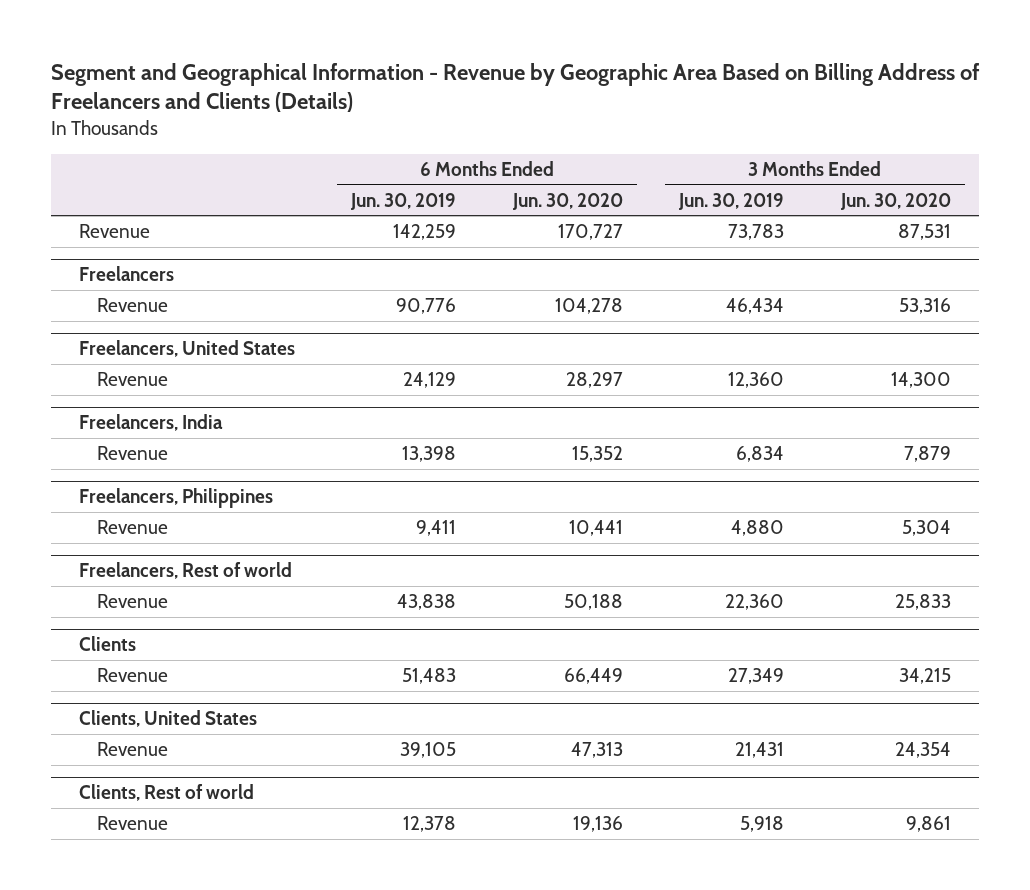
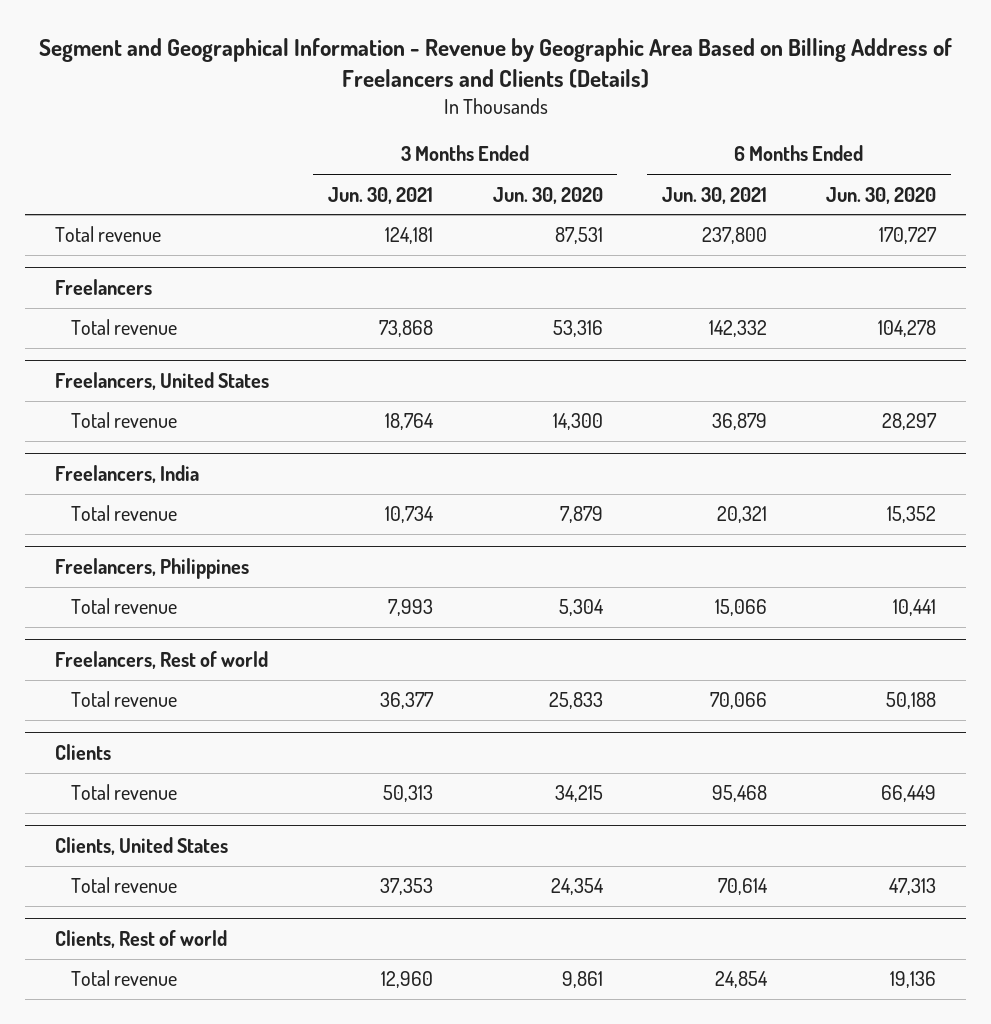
- | 6 Months Ended Jun. 30, 2019 | 6 Months Ended Jun. 30, 2020 | 3 Months Ended Jun. 30, 2019 | 3 Months Ended Jun. 30, 2020
+ | 3 Months Ended Jun. 30, 2021 | 3 Months Ended Jun. 30, 2020 | 6 Months Ended Jun. 30, 2021 | 6 Months Ended Jun. 30, 2020
- Revenue | 142,259 | 170,727 | 73,783 | 87,531
+ Total revenue | 124,181 | 87,531 | 237,800 | 170,727
@ Freelancers
- Revenue | 90,776 | 104,278 | 46,434 | 53,316
+ Total revenue | 73,868 | 53,316 | 142,332 | 104,278
@ Freelancers, United States
- Revenue | 24,129 | 28,297 | 12,360 | 14,300
+ Total revenue | 18,764 | 14,300 | 36,879 | 28,297
@ Freelancers, India
- Revenue | 13,398 | 15,352 | 6,834 | 7,879
+ Total revenue | 10,734 | 7,879 | 20,321 | 15,352
@ Freelancers, Philippines
- Revenue | 9,411 | 10,441 | 4,880 | 5,304
+ Total revenue | 7,993 | 5,304 | 15,066 | 10,441
@ Freelancers, Rest of world
- Revenue | 43,838 | 50,188 | 22,360 | 25,833
+ Total revenue | 36,377 | 25,833 | 70,066 | 50,188
@ Clients
- Revenue | 51,483 | 66,449 | 27,349 | 34,215
+ Total revenue | 50,313 | 34,215 | 95,468 | 66,449
@ Clients, United States
- Revenue | 39,105 | 47,313 | 21,431 | 24,354
+ Total revenue | 37,353 | 24,354 | 70,614 | 47,313
@ Clients, Rest of world
- Revenue | 12,378 | 19,136 | 5,918 | 9,861
+ Total revenue | 12,960 | 9,861 | 24,854 | 19,136

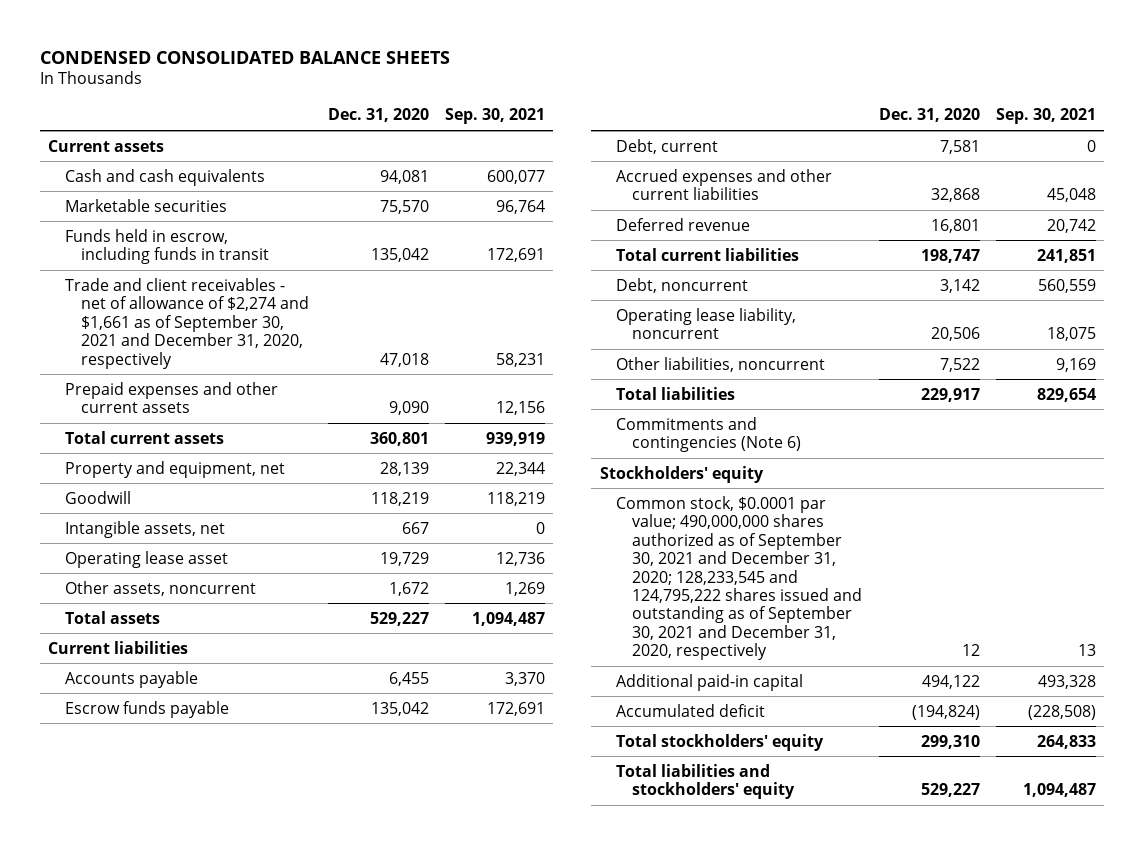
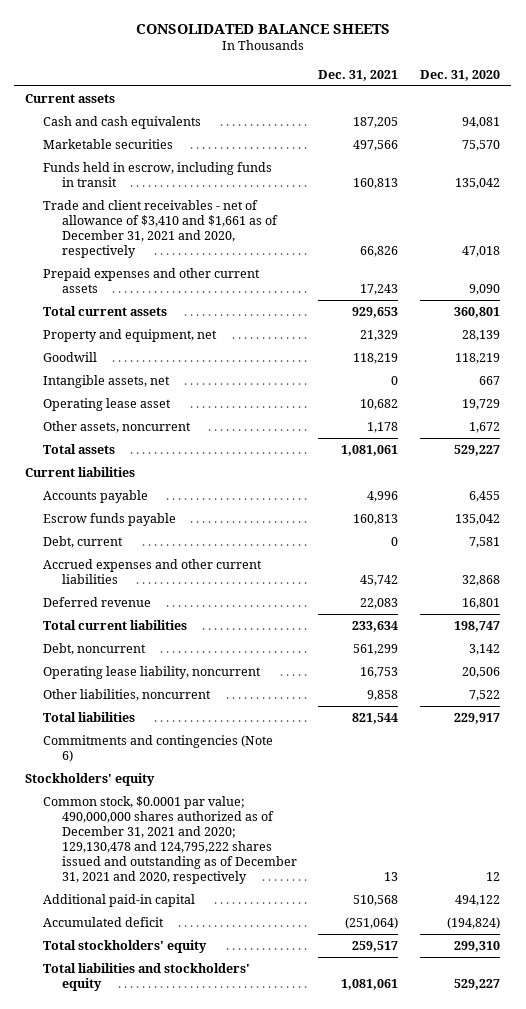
- CONDENSED CONSOLIDATED BALANCE SHEETS
+ CONSOLIDATED BALANCE SHEETS
- | Dec. 31, 2020 | Sep. 30, 2021
+ | Dec. 31, 2021 | Dec. 31, 2020
- Trade and client receivables - net of allowance of $2,274 and $1,661 as of September 30, 2021 and December 31, 2020, respectively | 47,018 | 58,231
+ Trade and client receivables - net of allowance of $3,410 and $1,661 as of December 31, 2021 and 2020, respectively | 66,826 | 47,018
- Common stock, $0.0001 par value; 490,000,000 shares authorized as of September 30, 2021 and December 31, 2020; 128,233,545 and 124,795,222 shares issued and outstanding as of September 30, 2021 and December 31, 2020, respectively | 12 | 13
+ Common stock, $0.0001 par value; 490,000,000 shares authorized as of December 31, 2021 and 2020; 129,130,478 and 124,795,222 shares issued and outstanding as of December 31, 2021 and 2020, respectively | 13 | 12

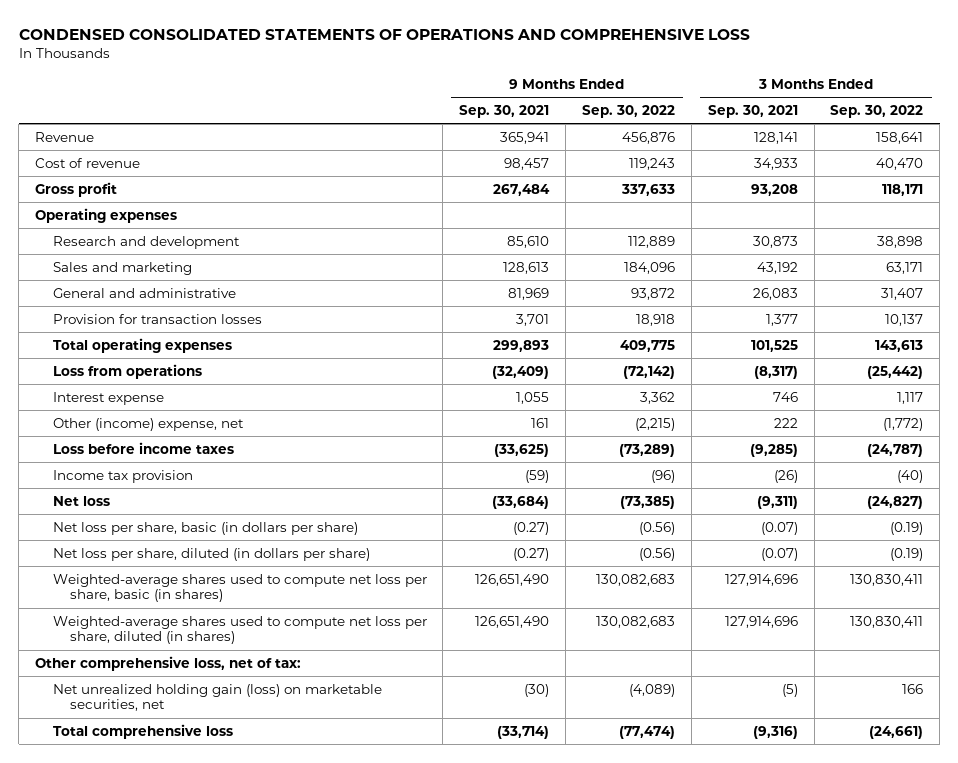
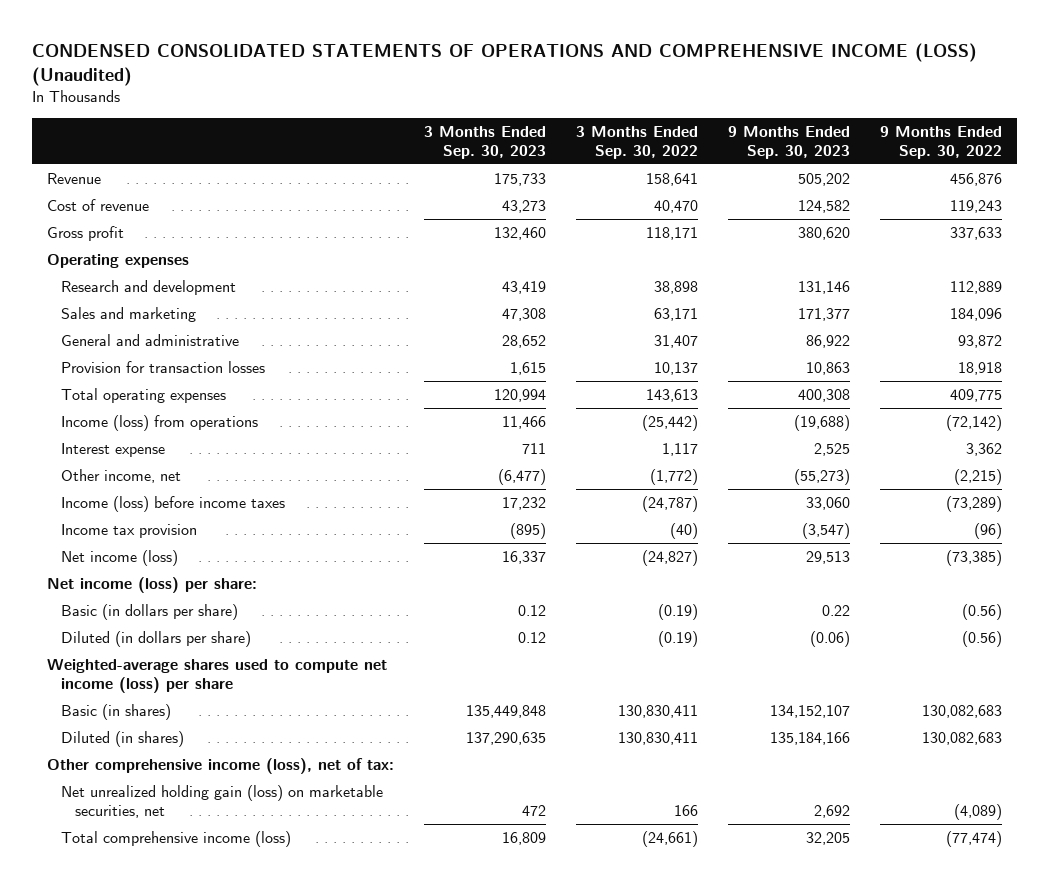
- CONDENSED CONSOLIDATED STATEMENTS OF OPERATIONS AND COMPREHENSIVE LOSS
+ CONDENSED CONSOLIDATED STATEMENTS OF OPERATIONS AND COMPREHENSIVE INCOME (LOSS) (Unaudited)
- | 9 Months Ended Sep. 30, 2021 | 9 Months Ended Sep. 30, 2022 | 3 Months Ended Sep. 30, 2021 | 3 Months Ended Sep. 30, 2022
+ | 3 Months Ended Sep. 30, 2023 | 3 Months Ended Sep. 30, 2022 | 9 Months Ended Sep. 30, 2023 | 9 Months Ended Sep. 30, 2022
- Loss from operations | (32,409) | (72,142) | (8,317) | (25,442)
+ Income (loss) from operations | 11,466 | (25,442) | (19,688) | (72,142)
- Other (income) expense, net | 161 | (2,215) | 222 | (1,772)
- Loss before income taxes | (33,625) | (73,289) | (9,285) | (24,787)
+ Other income, net | (6,477) | (1,772) | (55,273) | (2,215)
+ Income (loss) before income taxes | 17,232 | (24,787) | 33,060 | (73,289)
- Net loss | (33,684) | (73,385) | (9,311) | (24,827)
- Net loss per share, basic (in dollars per share) | (0.27) | (0.56) | (0.07) | (0.19)
- Net loss per share, diluted (in dollars per share) | (0.27) | (0.56) | (0.07) | (0.19)
- Weighted-average shares used to compute net loss per share, basic (in shares) | 126,651,490 | 130,082,683 | 127,914,696 | 130,830,411
- Weighted-average shares used to compute net loss per share, diluted (in shares) | 126,651,490 | 130,082,683 | 127,914,696 | 130,830,411
- Other comprehensive loss, net of tax:
+ Net income (loss) | 16,337 | (24,827) | 29,513 | (73,385)
+ Net income (loss) per share:
+ Basic (in dollars per share) | 0.12 | (0.19) | 0.22 | (0.56)
+ Diluted (in dollars per share) | 0.12 | (0.19) | (0.06) | (0.56)
+ Weighted-average shares used to compute net income (loss) per share
+ Basic (in shares) | 135,449,848 | 130,830,411 | 134,152,107 | 130,082,683
+ Diluted (in shares) | 137,290,635 | 130,830,411 | 135,184,166 | 130,082,683
+ Other comprehensive income (loss), net of tax:
- Total comprehensive loss | (33,714) | (77,474) | (9,316) | (24,661)
+ Total comprehensive income (loss) | 16,809 | (24,661) | 32,205 | (77,474)

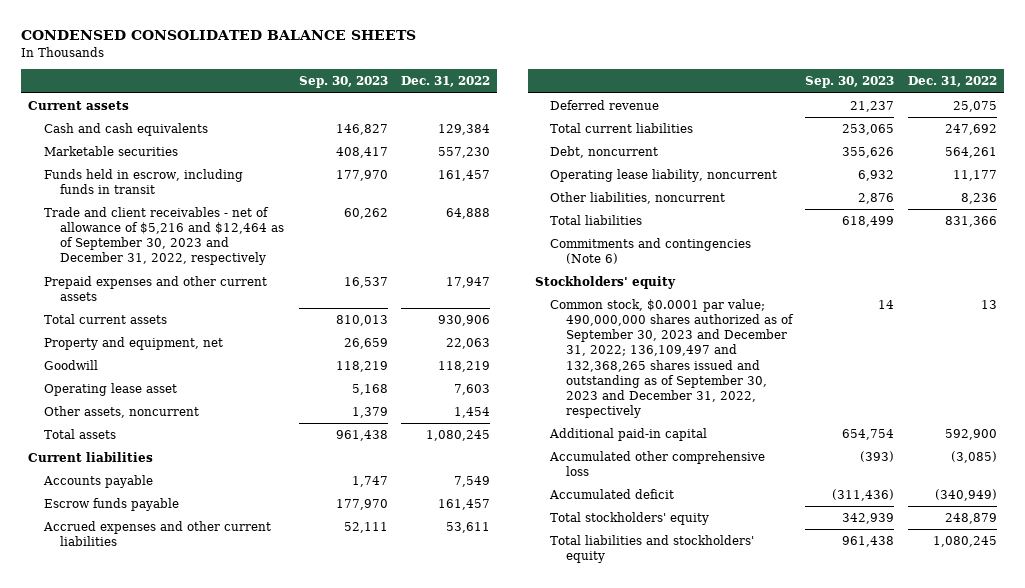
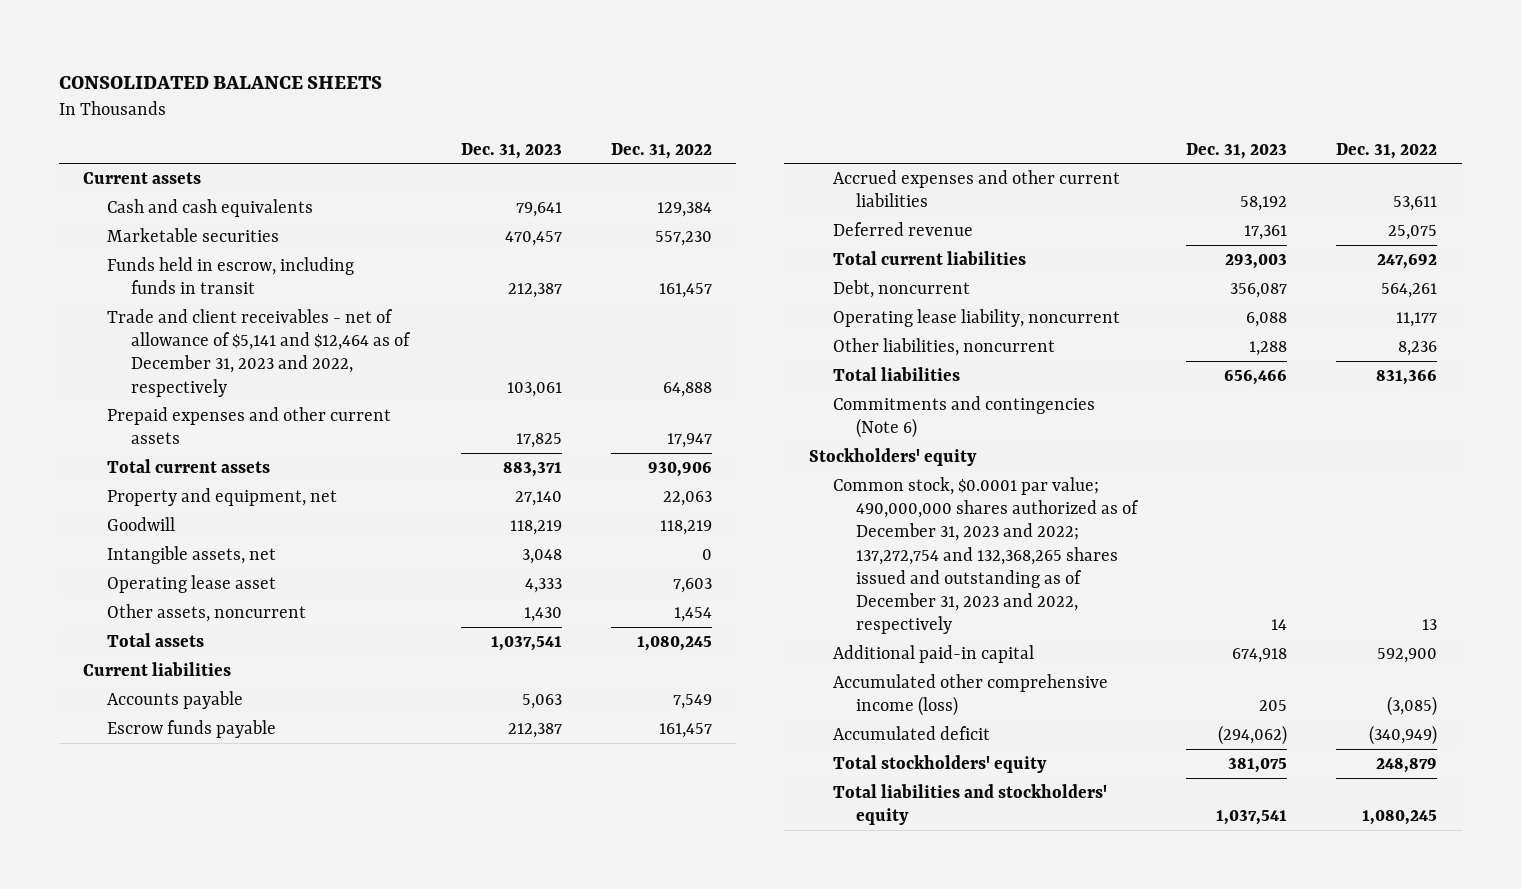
- CONDENSED CONSOLIDATED BALANCE SHEETS
+ CONSOLIDATED BALANCE SHEETS
- | Sep. 30, 2023 | Dec. 31, 2022
+ | Dec. 31, 2023 | Dec. 31, 2022
- Trade and client receivables - net of allowance of $5,216 and $12,464 as of September 30, 2023 and December 31, 2022, respectively | 60,262 | 64,888
+ Trade and client receivables - net of allowance of $5,141 and $12,464 as of December 31, 2023 and 2022, respectively | 103,061 | 64,888
+ Intangible assets, net | 3,048 | 0
- Common stock, $0.0001 par value; 490,000,000 shares authorized as of September 30, 2023 and December 31, 2022; 136,109,497 and 132,368,265 shares issued and outstanding as of September 30, 2023 and December 31, 2022, respectively | 14 | 13
+ Common stock, $0.0001 par value; 490,000,000 shares authorized as of December 31, 2023 and 2022; 137,272,754 and 132,368,265 shares issued and outstanding as of December 31, 2023 and 2022, respectively | 14 | 13
- Accumulated other comprehensive loss | (393) | (3,085)
+ Accumulated other comprehensive income (loss) | 205 | (3,085)

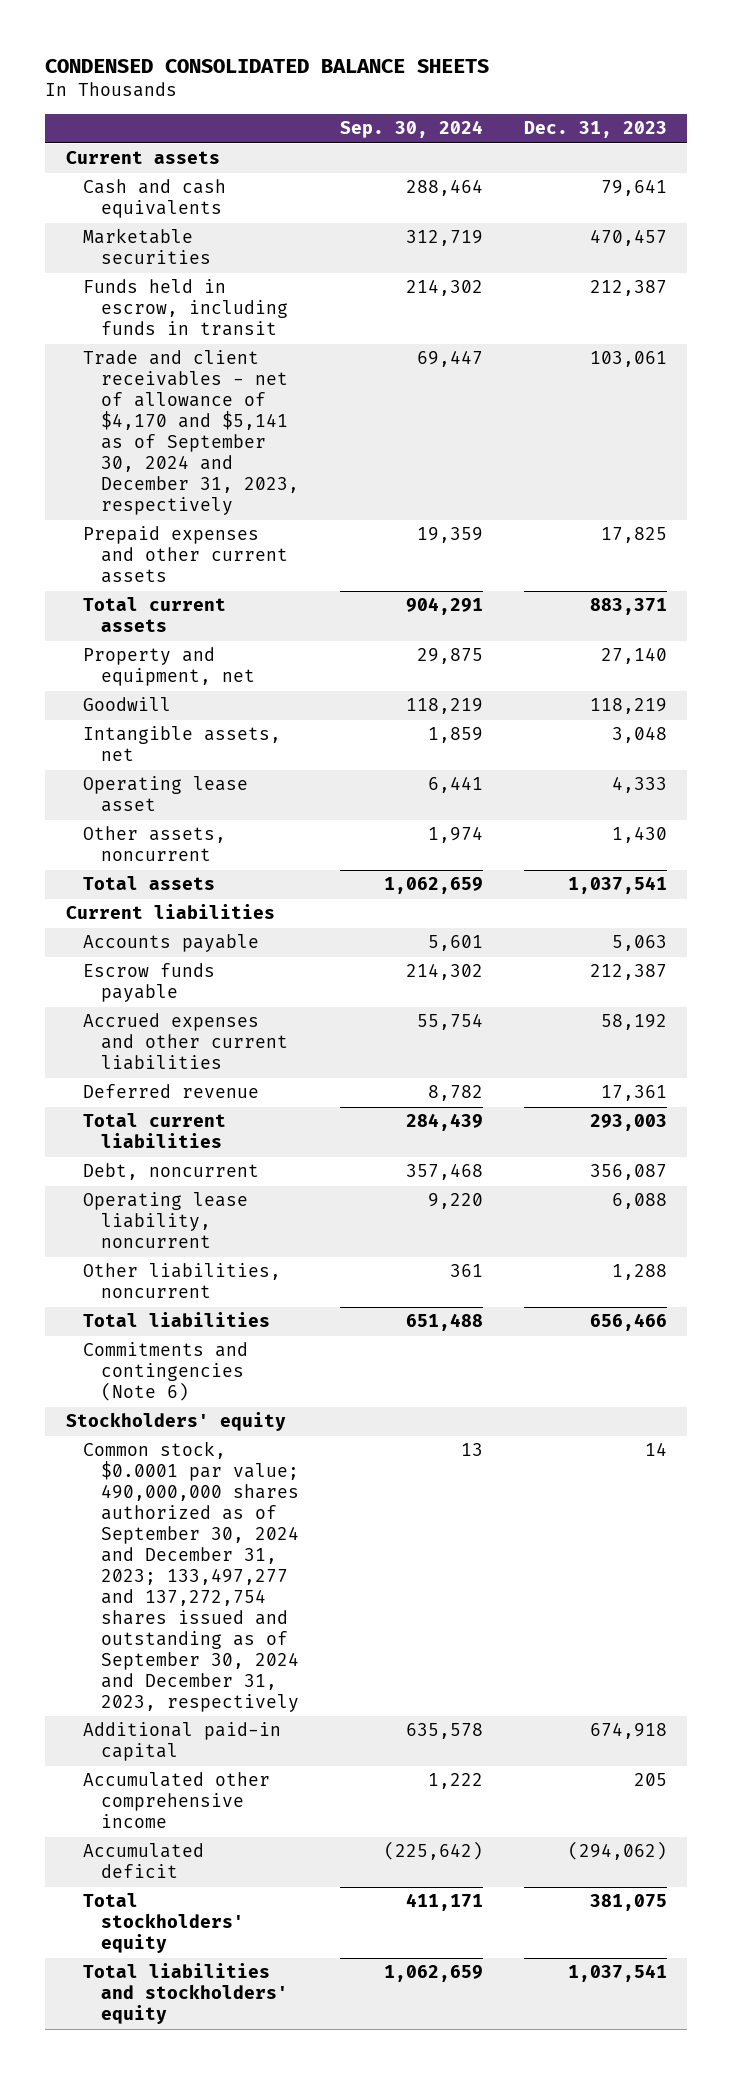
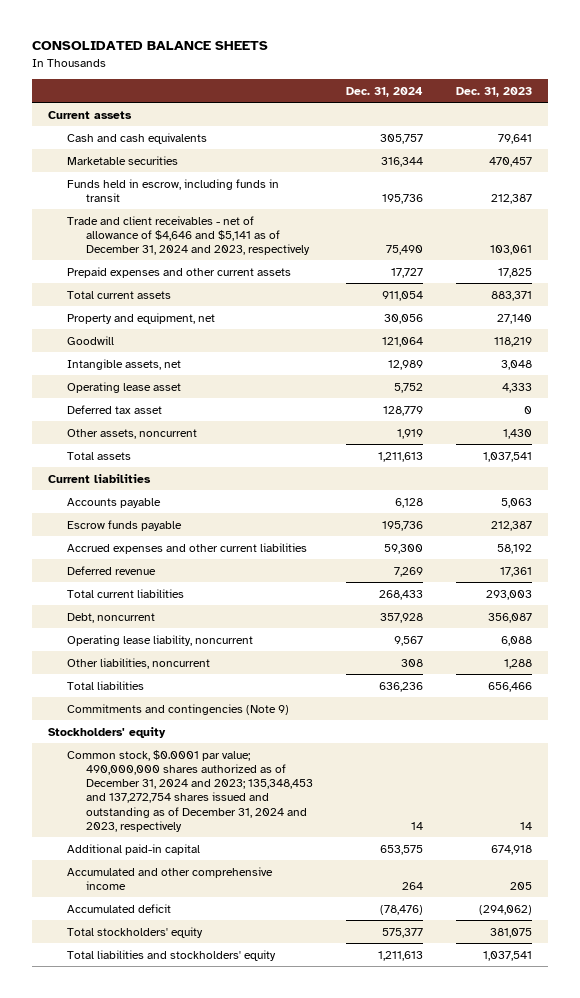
- CONDENSED CONSOLIDATED BALANCE SHEETS
+ CONSOLIDATED BALANCE SHEETS
- | Sep. 30, 2024 | Dec. 31, 2023
+ | Dec. 31, 2024 | Dec. 31, 2023
- Trade and client receivables - net of allowance of $4,170 and $5,141 as of September 30, 2024 and December 31, 2023, respectively | 69,447 | 103,061
+ Trade and client receivables - net of allowance of $4,646 and $5,141 as of December 31, 2024 and 2023, respectively | 75,490 | 103,061
+ Deferred tax asset | 128,779 | 0
- Commitments and contingencies (Note 6)
+ Commitments and contingencies (Note 9)
- Common stock, $0.0001 par value; 490,000,000 shares authorized as of September 30, 2024 and December 31, 2023; 133,497,277 and 137,272,754 shares issued and outstanding as of September 30, 2024 and December 31, 2023, respectively | 13 | 14
+ Common stock, $0.0001 par value; 490,000,000 shares authorized as of December 31, 2024 and 2023; 135,348,453 and 137,272,754 shares issued and outstanding as of December 31, 2024 and 2023, respectively | 14 | 14
- Accumulated other comprehensive income | 1,222 | 205
+ Accumulated and other comprehensive income | 264 | 205

